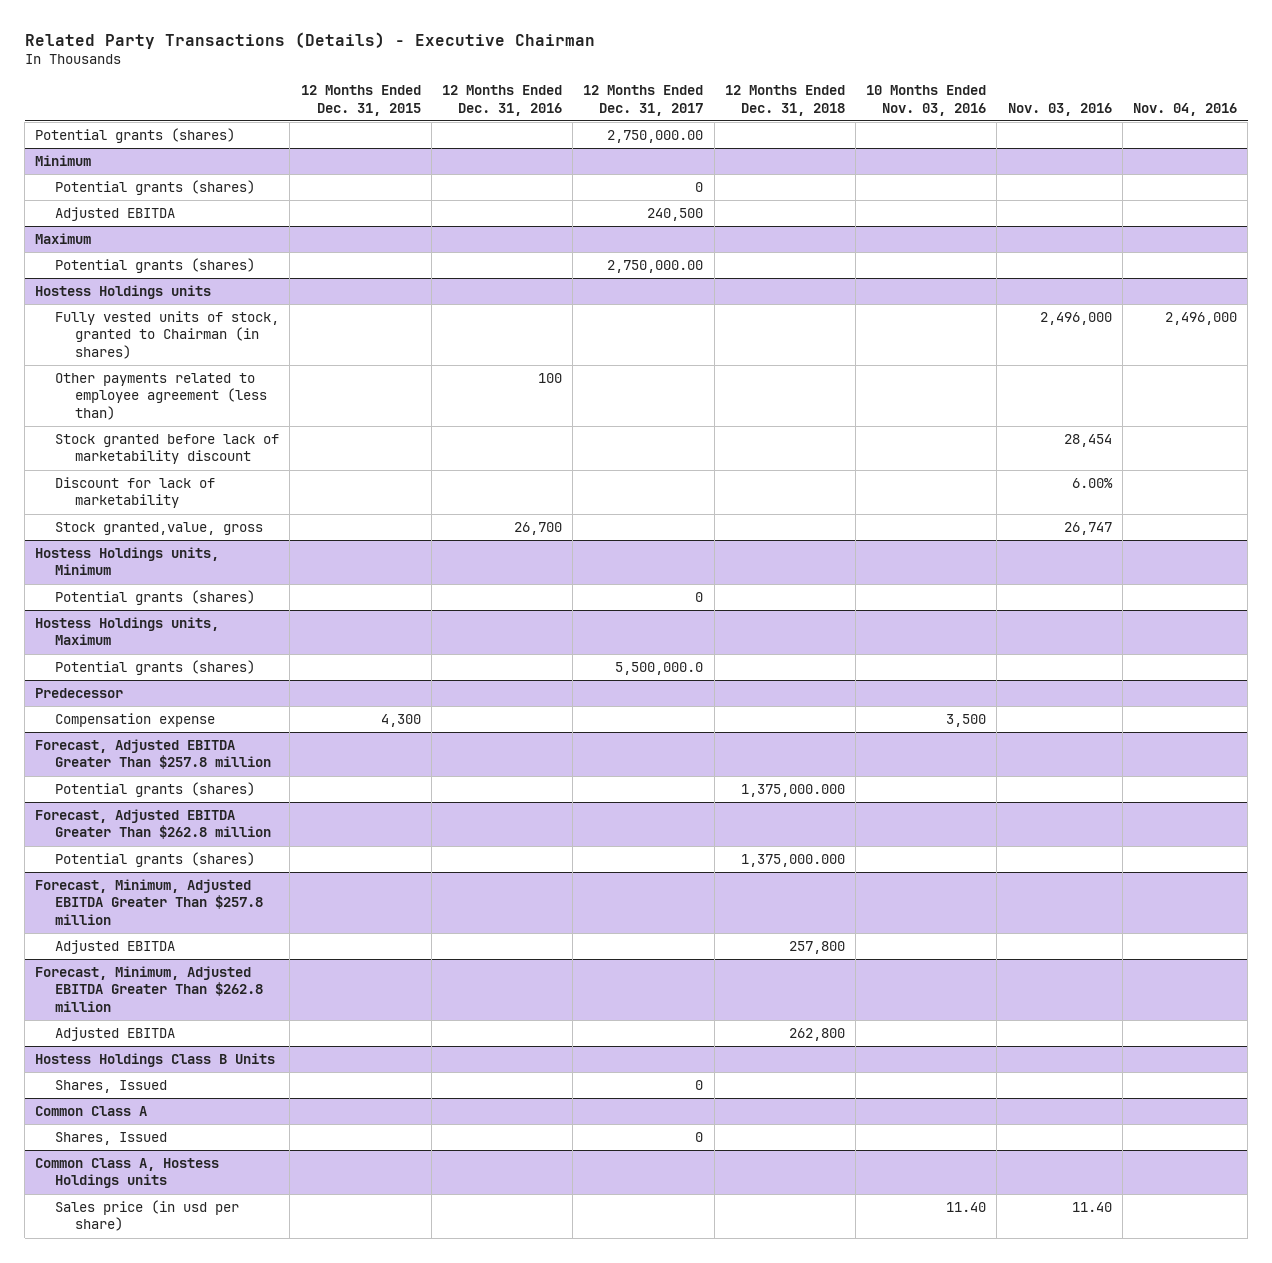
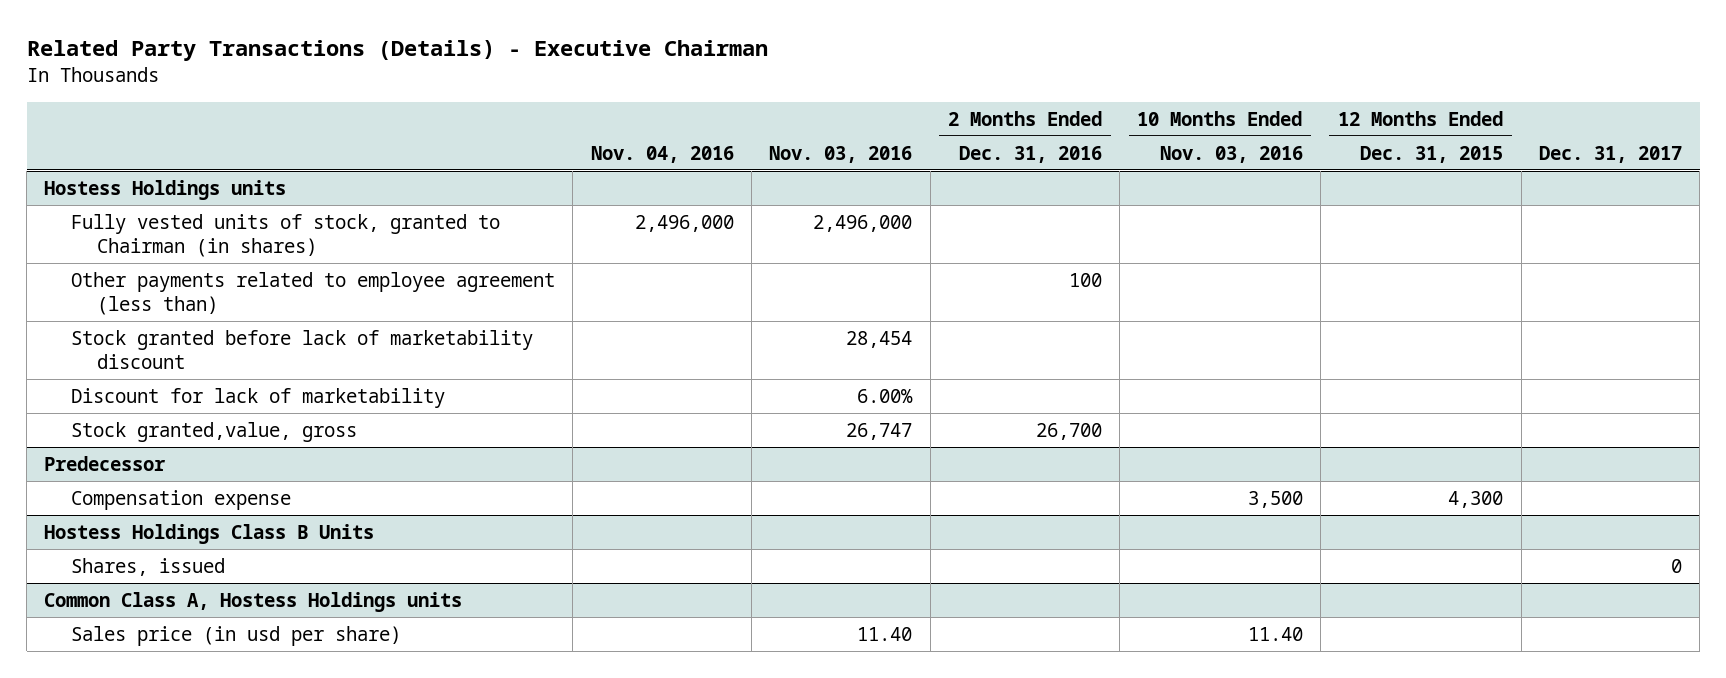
- | 12 Months Ended Dec. 31, 2015 | 12 Months Ended Dec. 31, 2016 | 12 Months Ended Dec. 31, 2017 | 12 Months Ended Dec. 31, 2018 | 10 Months Ended Nov. 03, 2016 | Nov. 03, 2016 | Nov. 04, 2016
+ | Nov. 04, 2016 | Nov. 03, 2016 | 2 Months Ended Dec. 31, 2016 | 10 Months Ended Nov. 03, 2016 | 12 Months Ended Dec. 31, 2015 | Dec. 31, 2017
- Potential grants (shares) | | | 2,750,000.00 | | | |
- Minimum
- Potential grants (shares) | | | 0 | | | |
- Adjusted EBITDA | | | 240,500 | | | |
- Maximum
- Potential grants (shares) | | | 2,750,000.00 | | | |
- Hostess Holdings units, Minimum
- Potential grants (shares) | | | 0 | | | |
- Hostess Holdings units, Maximum
- Potential grants (shares) | | | 5,500,000.0 | | | |
- Forecast, Adjusted EBITDA Greater Than $257.8 million
- Potential grants (shares) | | | | 1,375,000.000 | | |
- Forecast, Adjusted EBITDA Greater Than $262.8 million
- Potential grants (shares) | | | | 1,375,000.000 | | |
- Forecast, Minimum, Adjusted EBITDA Greater Than $257.8 million
- Adjusted EBITDA | | | | 257,800 | | |
- Forecast, Minimum, Adjusted EBITDA Greater Than $262.8 million
- Adjusted EBITDA | | | | 262,800 | | |
@ Hostess Holdings Class B Units
- Shares, Issued | | | 0 | | | |
- Common Class A
- Shares, Issued | | | 0 | | | |
@ Hostess Holdings Class B Units
+ Shares, issued | | | | | | 0

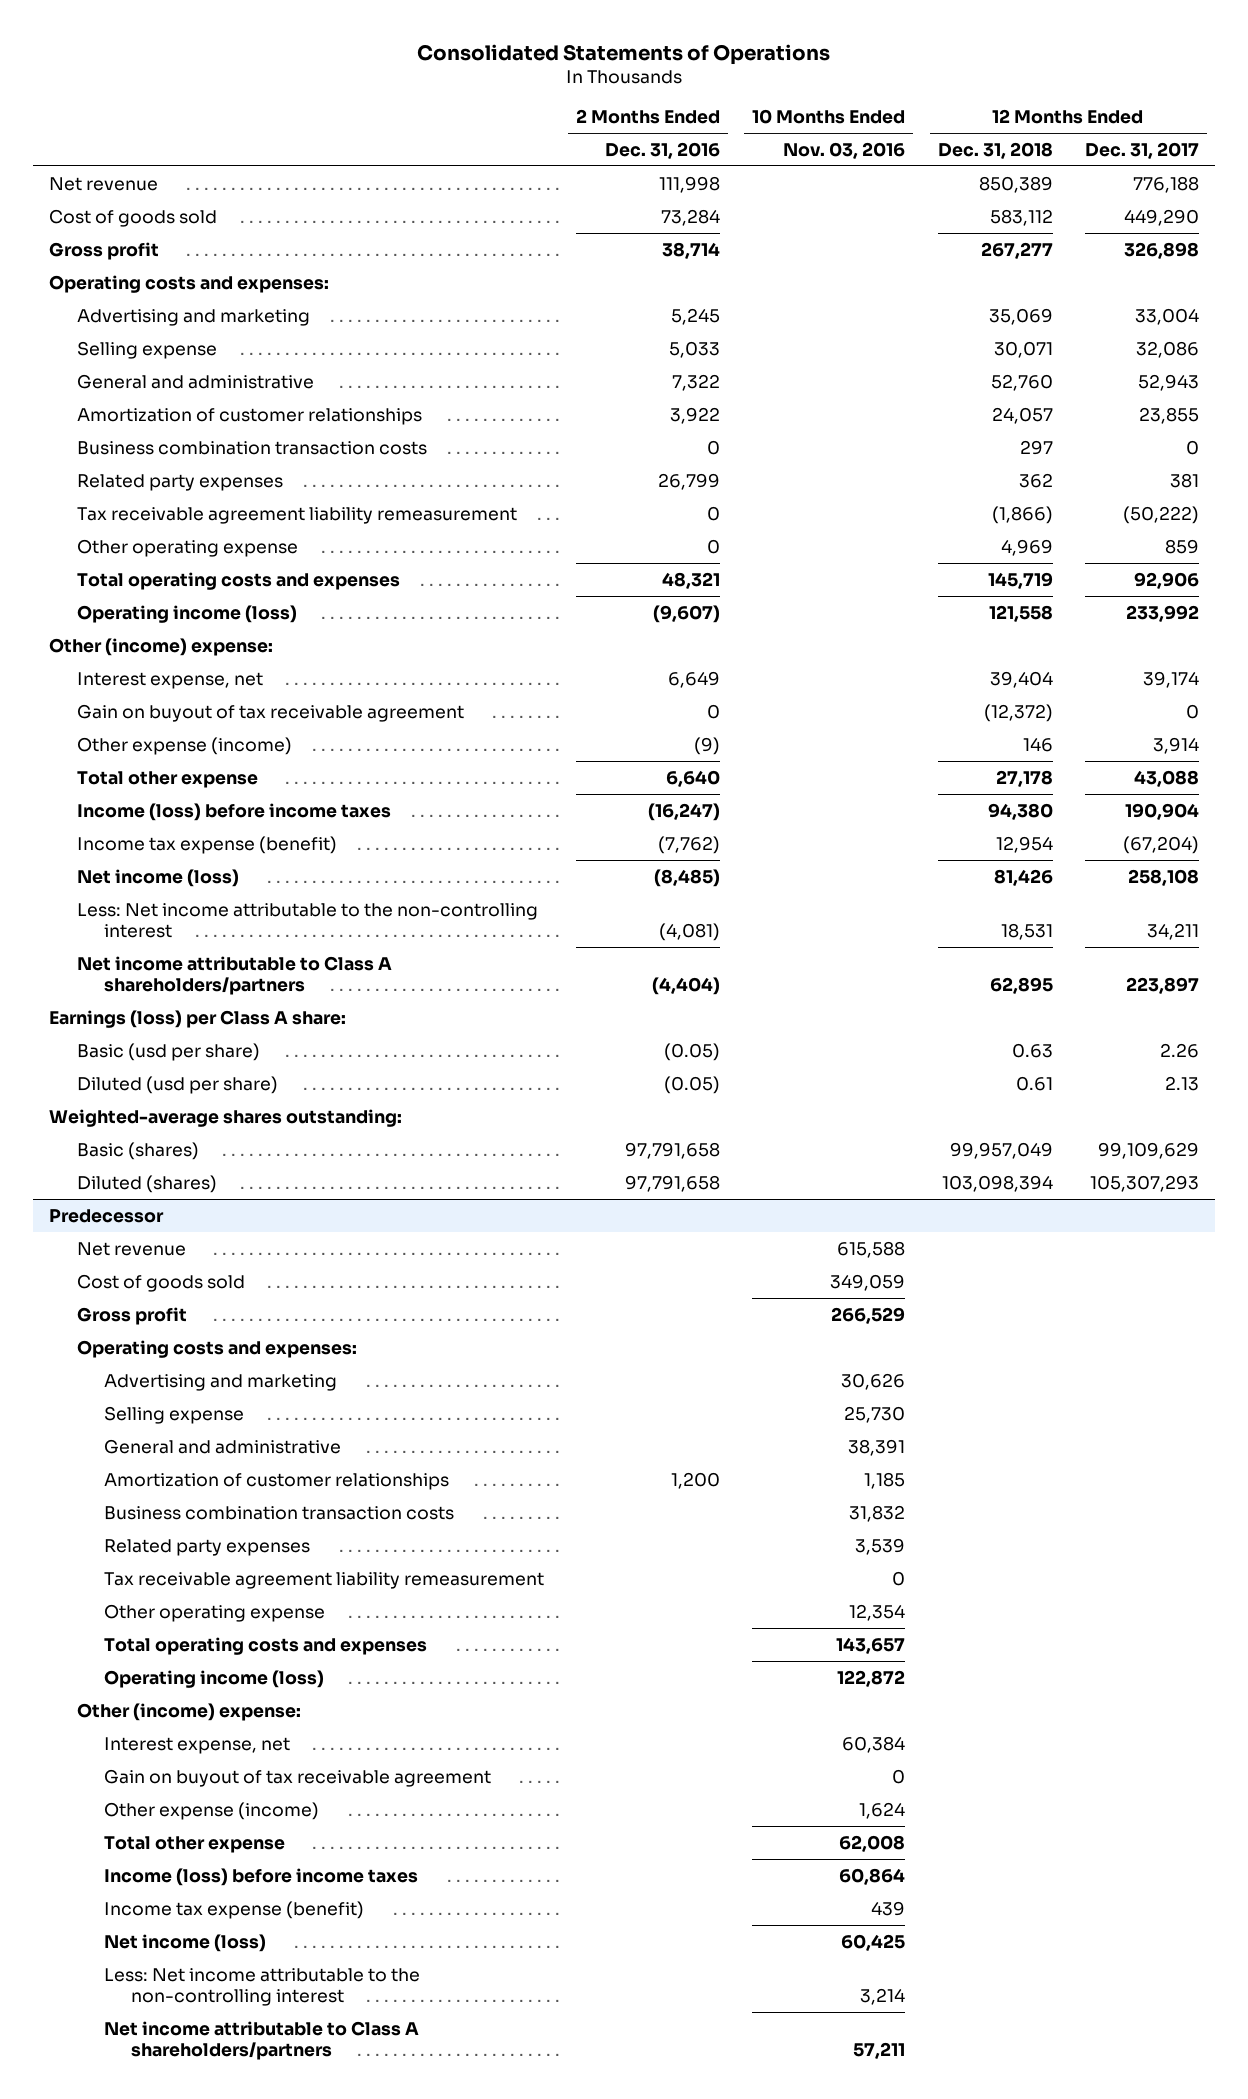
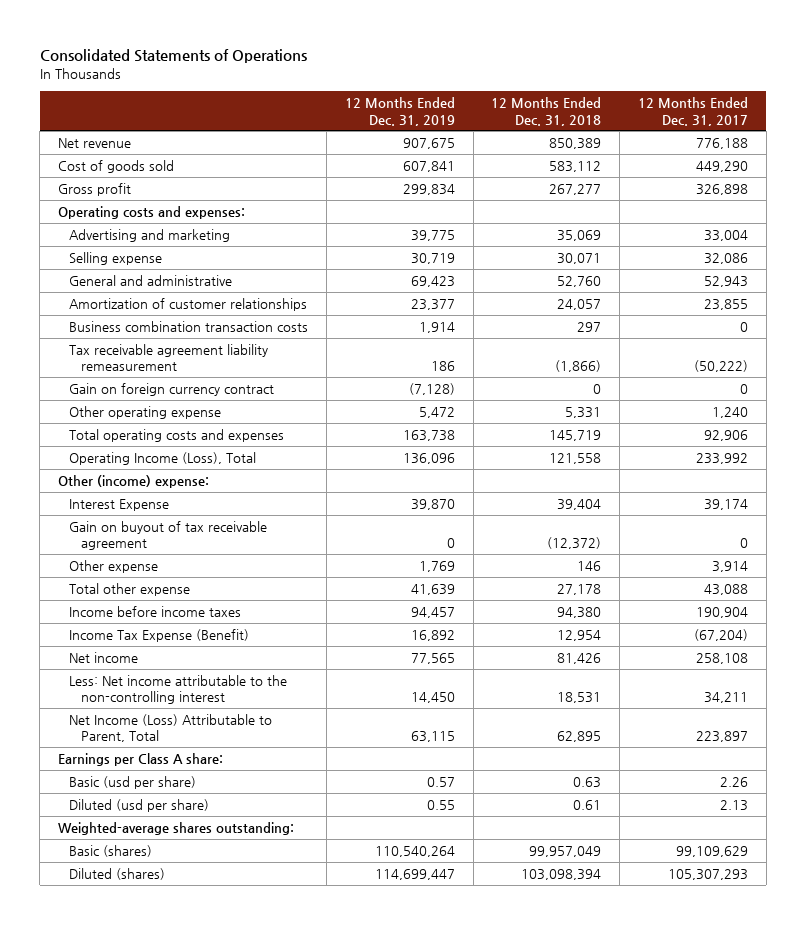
- | 2 Months Ended Dec. 31, 2016 | 10 Months Ended Nov. 03, 2016 | 12 Months Ended Dec. 31, 2018 | 12 Months Ended Dec. 31, 2017
+ | 12 Months Ended Dec. 31, 2019 | 12 Months Ended Dec. 31, 2018 | 12 Months Ended Dec. 31, 2017
- Related party expenses | 26,799 | | 362 | 381
- Other operating expense | 0 | | 4,969 | 859
+ Gain on foreign currency contract | (7,128) | 0 | 0
+ Other operating expense | 5,472 | 5,331 | 1,240
- Operating income (loss) | (9,607) | | 121,558 | 233,992
+ Operating Income (Loss), Total | 136,096 | 121,558 | 233,992
- Interest expense, net | 6,649 | | 39,404 | 39,174
+ Interest Expense | 39,870 | 39,404 | 39,174
- Other expense (income) | (9) | | 146 | 3,914
+ Other expense | 1,769 | 146 | 3,914
- Income (loss) before income taxes | (16,247) | | 94,380 | 190,904
- Income tax expense (benefit) | (7,762) | | 12,954 | (67,204)
- Net income (loss) | (8,485) | | 81,426 | 258,108
+ Income before income taxes | 94,457 | 94,380 | 190,904
+ Income Tax Expense (Benefit) | 16,892 | 12,954 | (67,204)
+ Net income | 77,565 | 81,426 | 258,108
- Net income attributable to Class A shareholders/partners | (4,404) | | 62,895 | 223,897
- Earnings (loss) per Class A share:
+ Net Income (Loss) Attributable to Parent, Total | 63,115 | 62,895 | 223,897
+ Earnings per Class A share:
- Predecessor
- Net revenue | | 615,588 | |
- Cost of goods sold | | 349,059 | |
- Gross profit | | 266,529 | |
- Operating costs and expenses:
- Advertising and marketing | | 30,626 | |
- Selling expense | | 25,730 | |
- General and administrative | | 38,391 | |
- Amortization of customer relationships | 1,200 | 1,185 | |
- Business combination transaction costs | | 31,832 | |
- Related party expenses | | 3,539 | |
- Tax receivable agreement liability remeasurement | | 0 | |
- Other operating expense | | 12,354 | |
- Total operating costs and expenses | | 143,657 | |
- Operating income (loss) | | 122,872 | |
- Other (income) expense:
- Interest expense, net | | 60,384 | |
- Gain on buyout of tax receivable agreement | | 0 | |
- Other expense (income) | | 1,624 | |
- Total other expense | | 62,008 | |
- Income (loss) before income taxes | | 60,864 | |
- Income tax expense (benefit) | | 439 | |
- Net income (loss) | | 60,425 | |
- Less: Net income attributable to the non-controlling interest | | 3,214 | |
- Net income attributable to Class A shareholders/partners | | 57,211 | |

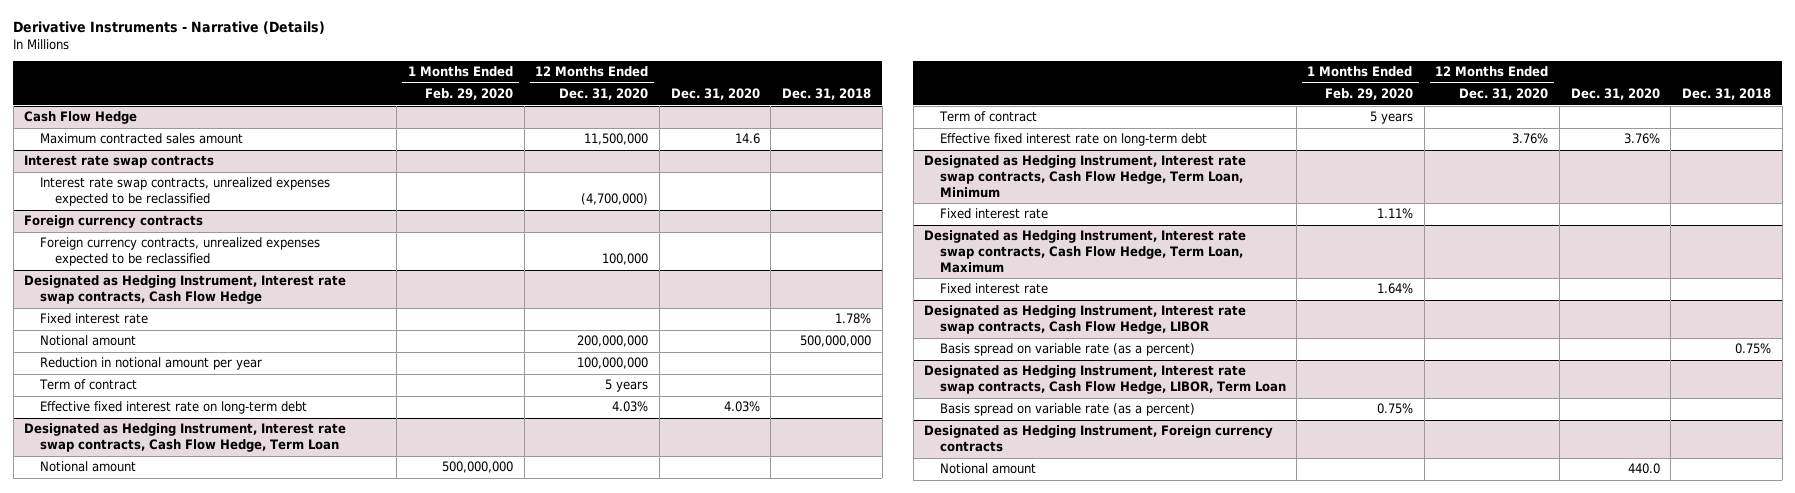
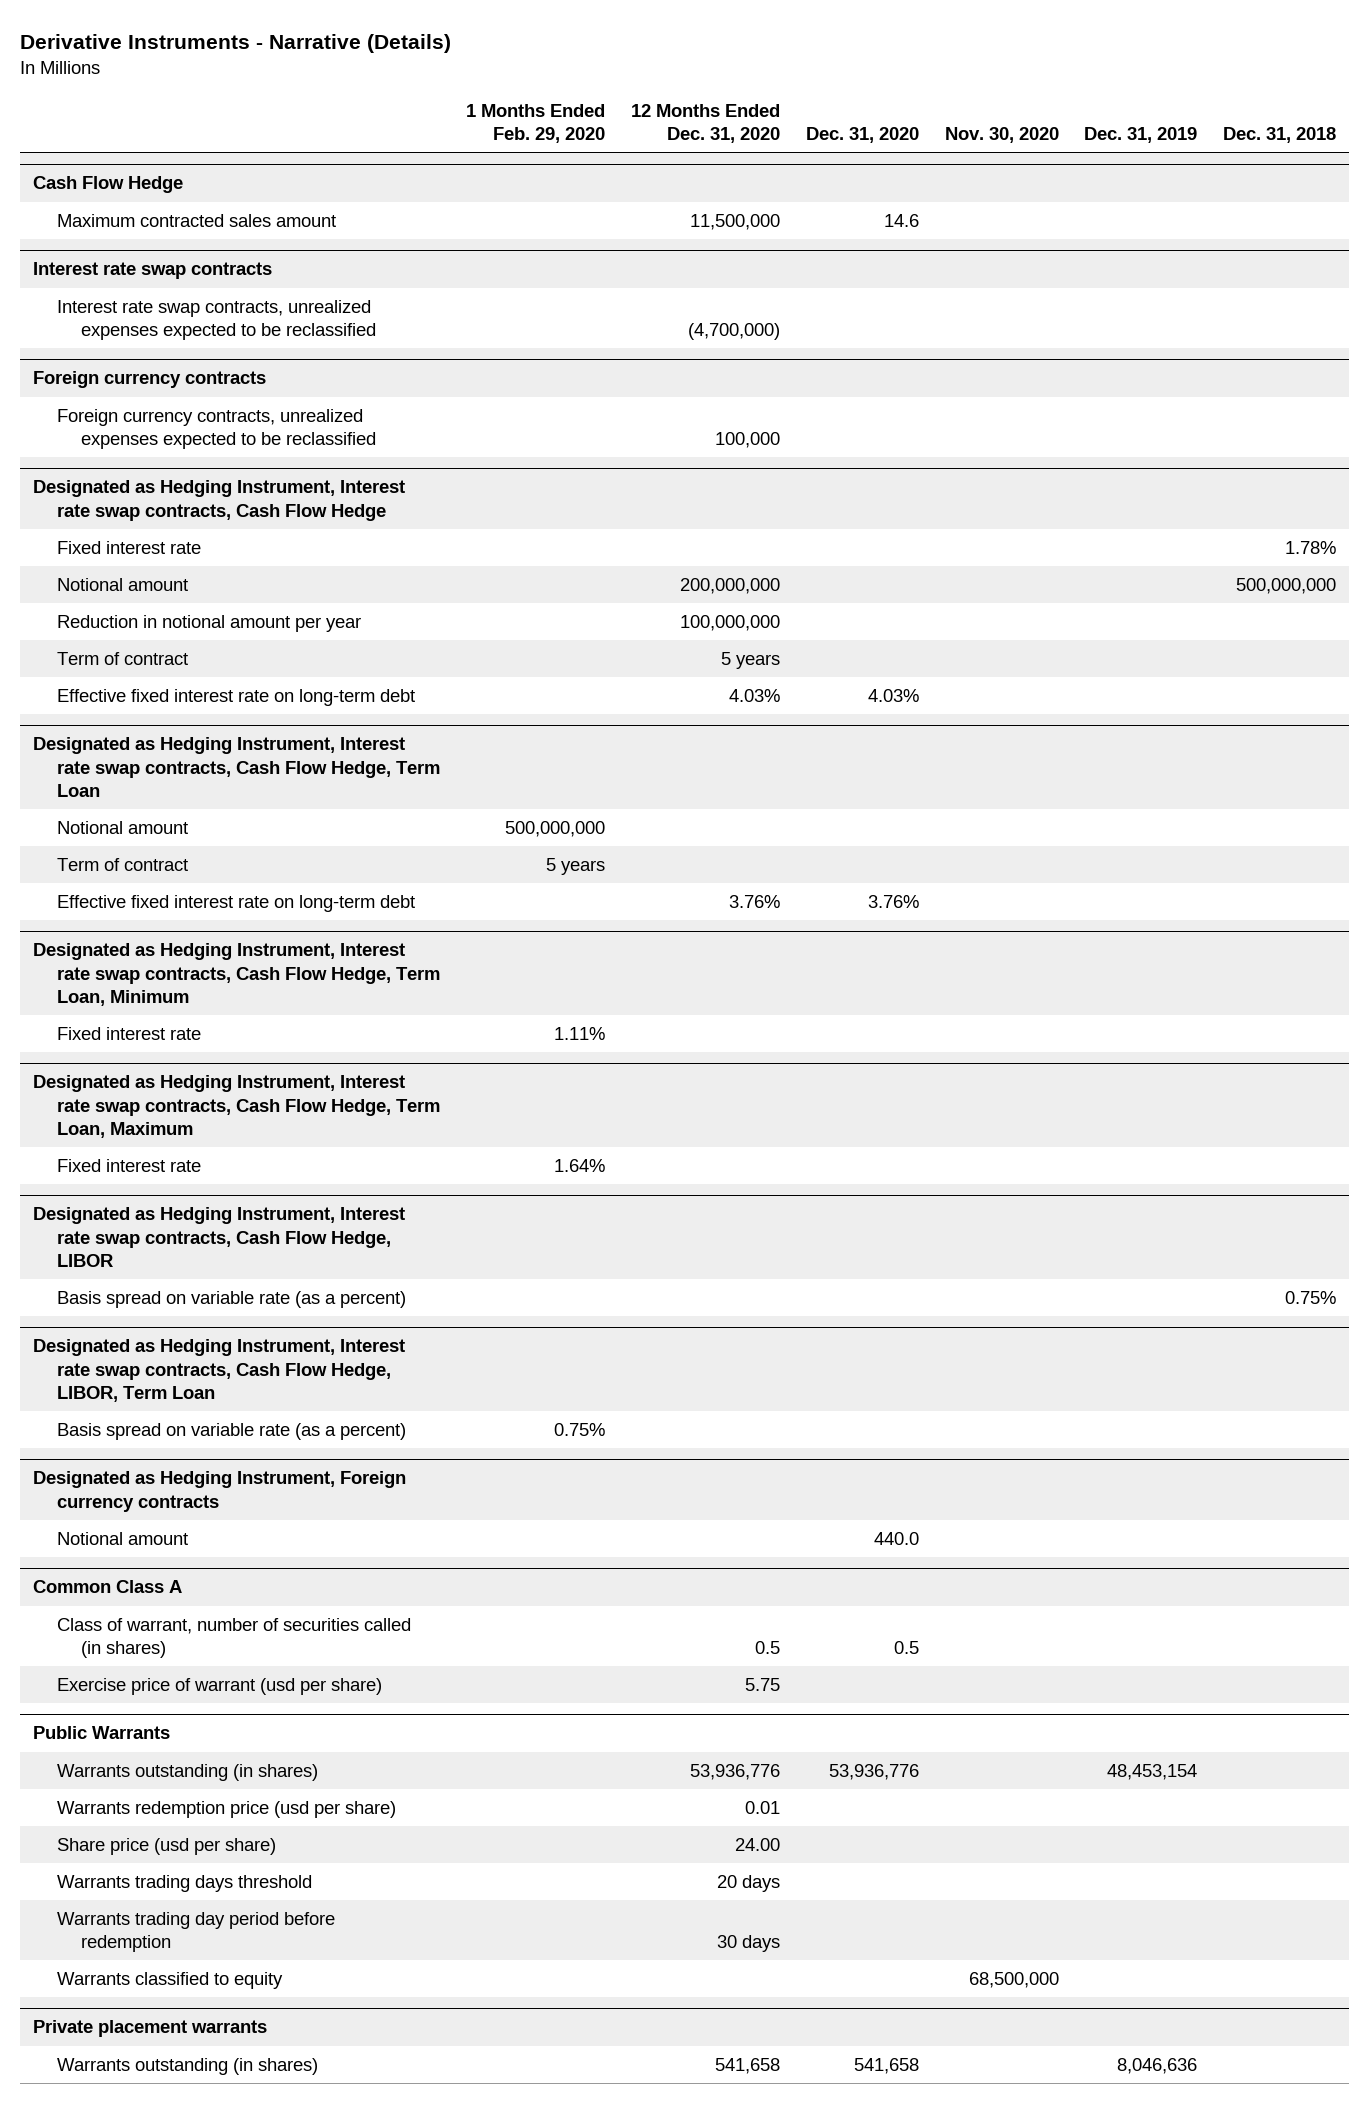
- | 1 Months Ended Feb. 29, 2020 | 12 Months Ended Dec. 31, 2020 | Dec. 31, 2020 | Dec. 31, 2018
+ | 1 Months Ended Feb. 29, 2020 | 12 Months Ended Dec. 31, 2020 | Dec. 31, 2020 | Nov. 30, 2020 | Dec. 31, 2019 | Dec. 31, 2018
+ Common Class A
+ Class of warrant, number of securities called (in shares) | | 0.5 | 0.5 | | |
+ Exercise price of warrant (usd per share) | | 5.75 | | | |
+ Public Warrants
+ Warrants outstanding (in shares) | | 53,936,776 | 53,936,776 | | 48,453,154 |
+ Warrants redemption price (usd per share) | | 0.01 | | | |
+ Share price (usd per share) | | 24.00 | | | |
+ Warrants trading days threshold | | 20 days | | | |
+ Warrants trading day period before redemption | | 30 days | | | |
+ Warrants classified to equity | | | | 68,500,000 | |
+ Private placement warrants
+ Warrants outstanding (in shares) | | 541,658 | 541,658 | | 8,046,636 |

